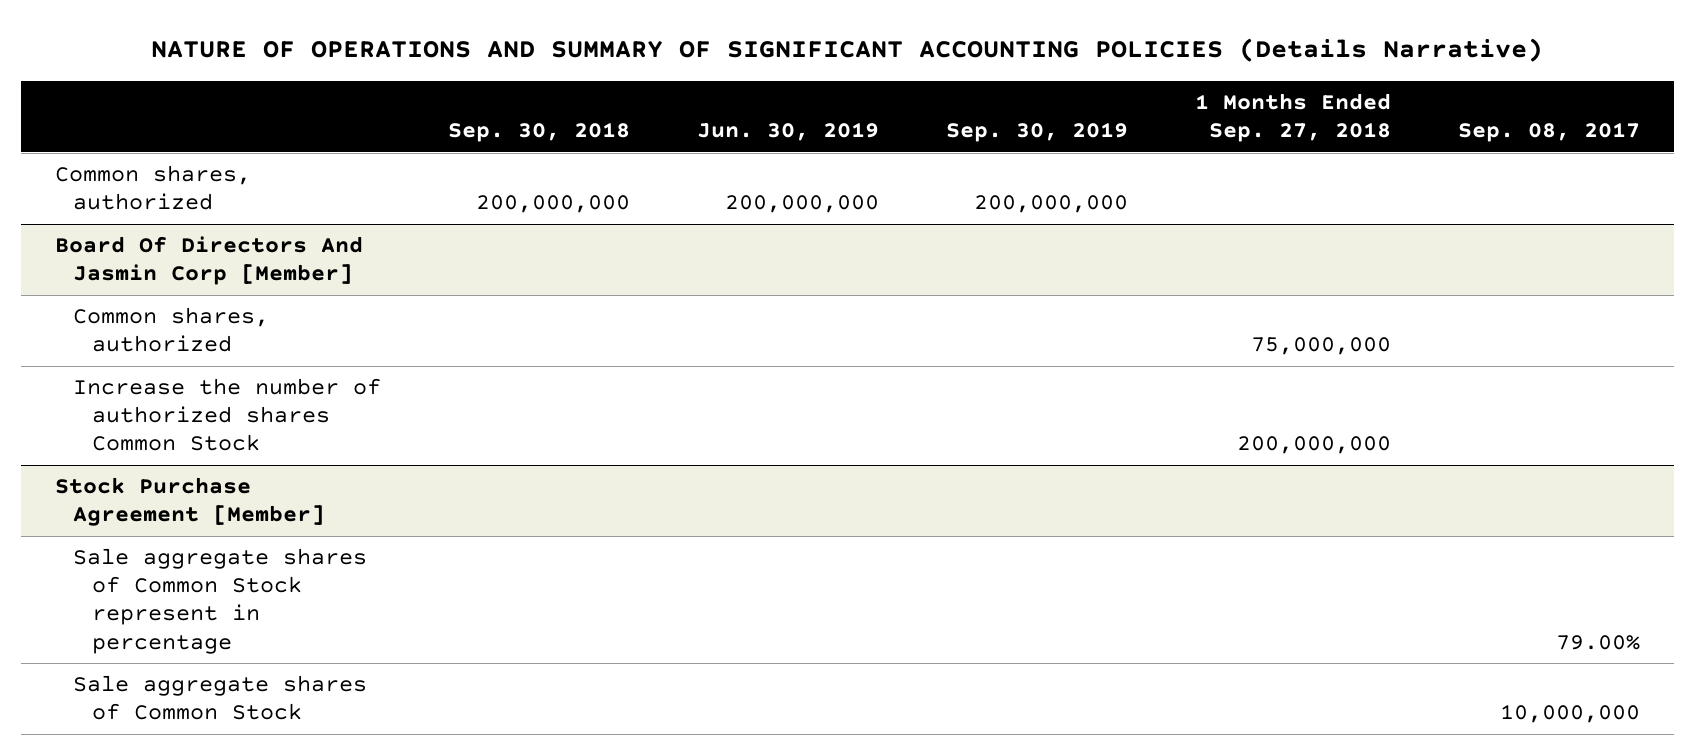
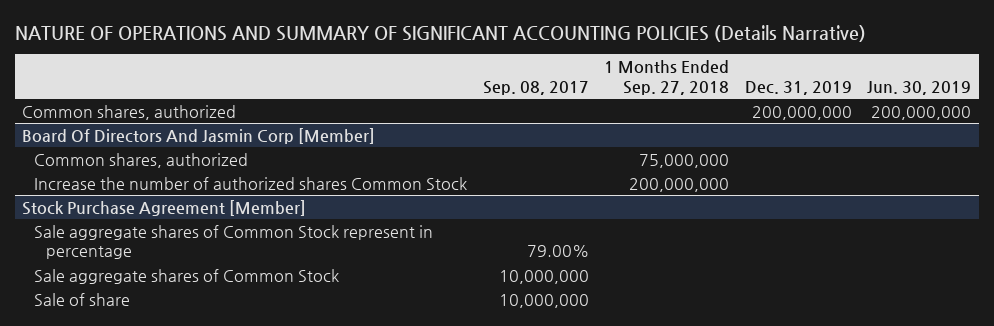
- | Sep. 30, 2018 | Jun. 30, 2019 | Sep. 30, 2019 | 1 Months Ended Sep. 27, 2018 | Sep. 08, 2017
+ | Sep. 08, 2017 | 1 Months Ended Sep. 27, 2018 | Dec. 31, 2019 | Jun. 30, 2019
@ Stock Purchase Agreement [Member]
+ Sale of share | 10,000,000 | | |

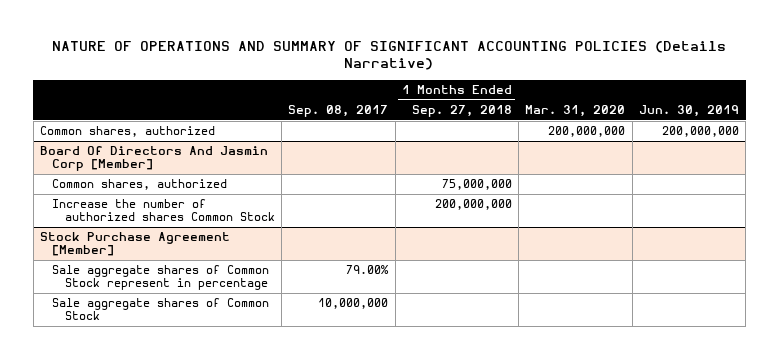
- | Sep. 08, 2017 | 1 Months Ended Sep. 27, 2018 | Dec. 31, 2019 | Jun. 30, 2019
+ | Sep. 08, 2017 | 1 Months Ended Sep. 27, 2018 | Mar. 31, 2020 | Jun. 30, 2019
@ Stock Purchase Agreement [Member]
- Sale of share | 10,000,000 | | |

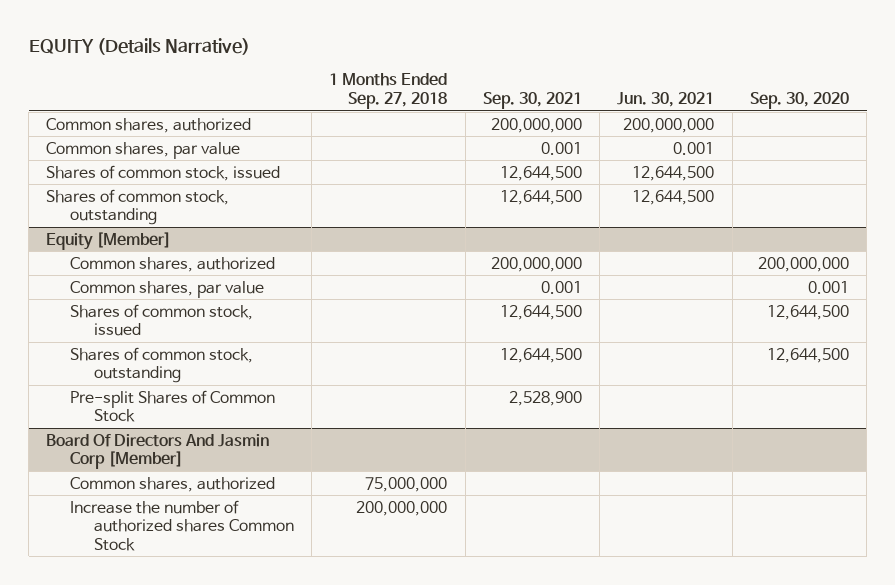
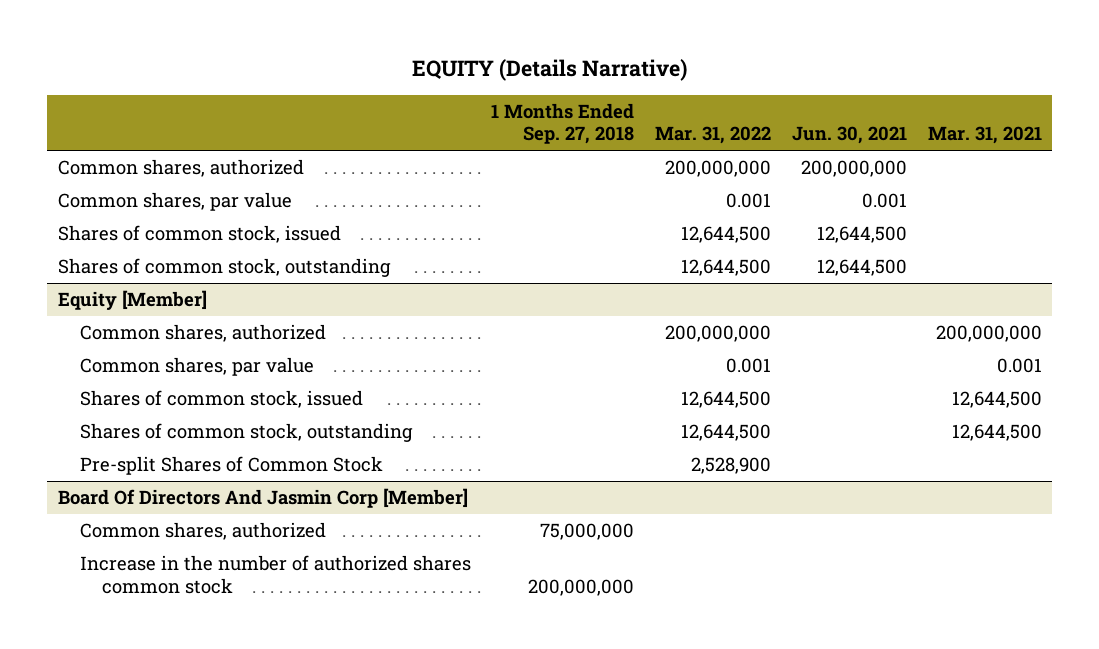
- | 1 Months Ended Sep. 27, 2018 | Sep. 30, 2021 | Jun. 30, 2021 | Sep. 30, 2020
+ | 1 Months Ended Sep. 27, 2018 | Mar. 31, 2022 | Jun. 30, 2021 | Mar. 31, 2021
@ Board Of Directors And Jasmin Corp [Member]
- Increase the number of authorized shares Common Stock | 200,000,000 | | |
+ Increase in the number of authorized shares common stock | 200,000,000 | | |

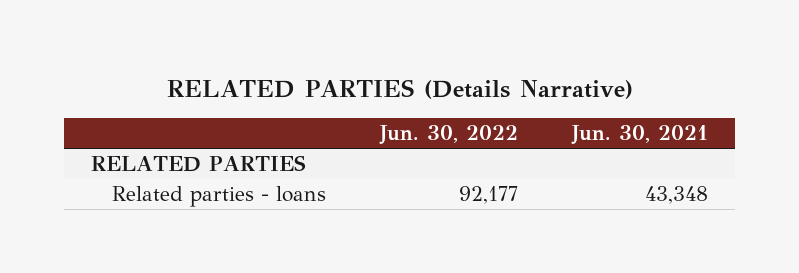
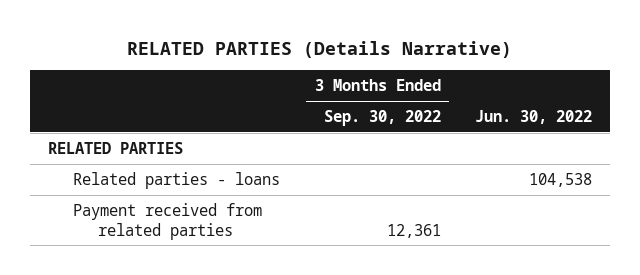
- | Jun. 30, 2022 | Jun. 30, 2021
+ | 3 Months Ended Sep. 30, 2022 | Jun. 30, 2022
- Related parties - loans | 92,177 | 43,348
+ Related parties - loans | | 104,538
+ Payment received from related parties | 12,361 |

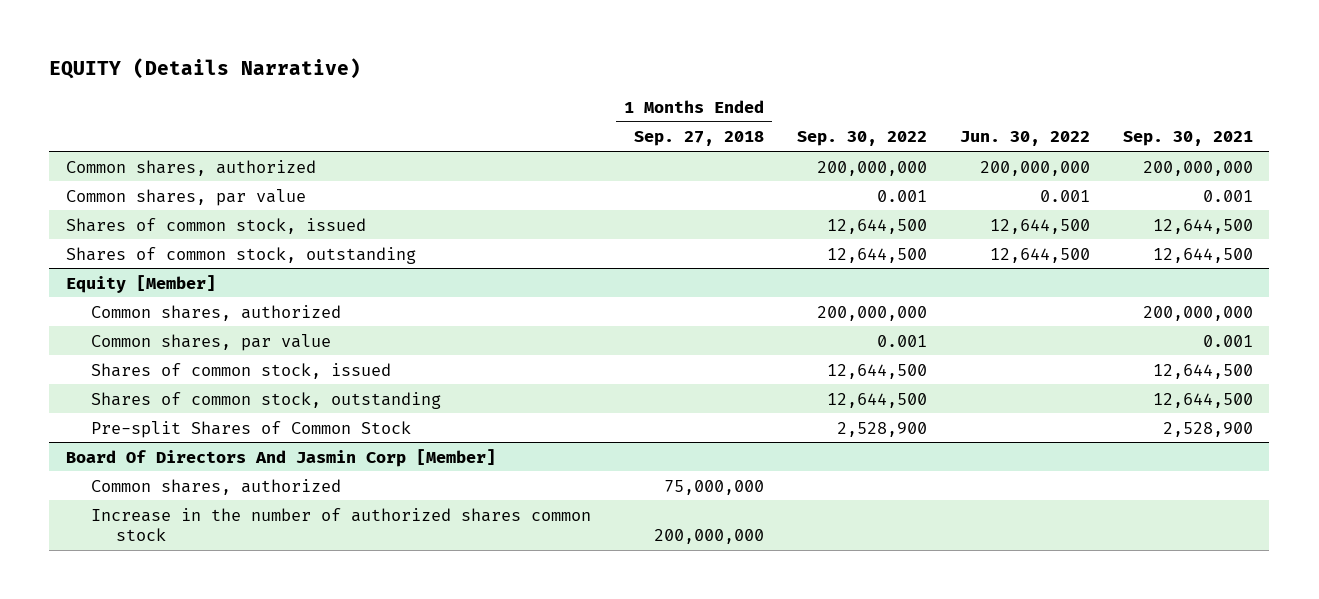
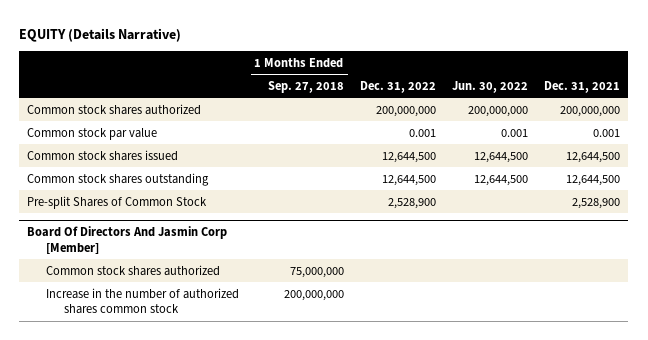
- | 1 Months Ended Sep. 27, 2018 | Sep. 30, 2022 | Jun. 30, 2022 | Sep. 30, 2021
+ | 1 Months Ended Sep. 27, 2018 | Dec. 31, 2022 | Jun. 30, 2022 | Dec. 31, 2021
- Common shares, authorized | | 200,000,000 | 200,000,000 | 200,000,000
- Common shares, par value | | 0.001 | 0.001 | 0.001
- Shares of common stock, issued | | 12,644,500 | 12,644,500 | 12,644,500
- Shares of common stock, outstanding | | 12,644,500 | 12,644,500 | 12,644,500
- Equity [Member]
- Common shares, authorized | | 200,000,000 | | 200,000,000
- Common shares, par value | | 0.001 | | 0.001
- Shares of common stock, issued | | 12,644,500 | | 12,644,500
- Shares of common stock, outstanding | | 12,644,500 | | 12,644,500
- Pre-split Shares of Common Stock | | 2,528,900 | | 2,528,900
+ Common stock shares authorized | | 200,000,000 | 200,000,000 | 200,000,000
+ Common stock par value | | 0.001 | 0.001 | 0.001
+ Common stock shares issued | | 12,644,500 | 12,644,500 | 12,644,500
+ Common stock shares outstanding | | 12,644,500 | 12,644,500 | 12,644,500
+ Pre-split Shares of Common Stock | | 2,528,900 | | 2,528,900
@ Board Of Directors And Jasmin Corp [Member]
- Common shares, authorized | 75,000,000 | | |
+ Common stock shares authorized | 75,000,000 | | |

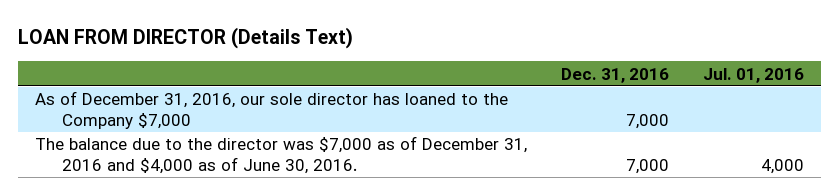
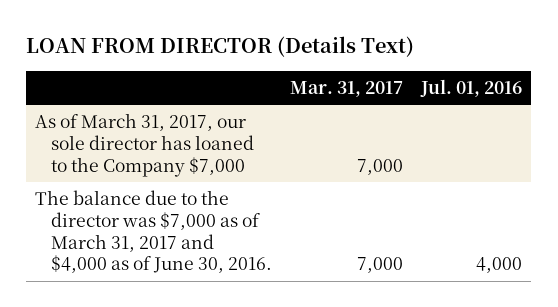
- | Dec. 31, 2016 | Jul. 01, 2016
+ | Mar. 31, 2017 | Jul. 01, 2016
- As of December 31, 2016, our sole director has loaned to the Company $7,000 | 7,000 |
- The balance due to the director was $7,000 as of December 31, 2016 and $4,000 as of June 30, 2016. | 7,000 | 4,000
+ As of March 31, 2017, our sole director has loaned to the Company $7,000 | 7,000 |
+ The balance due to the director was $7,000 as of March 31, 2017 and $4,000 as of June 30, 2016. | 7,000 | 4,000

